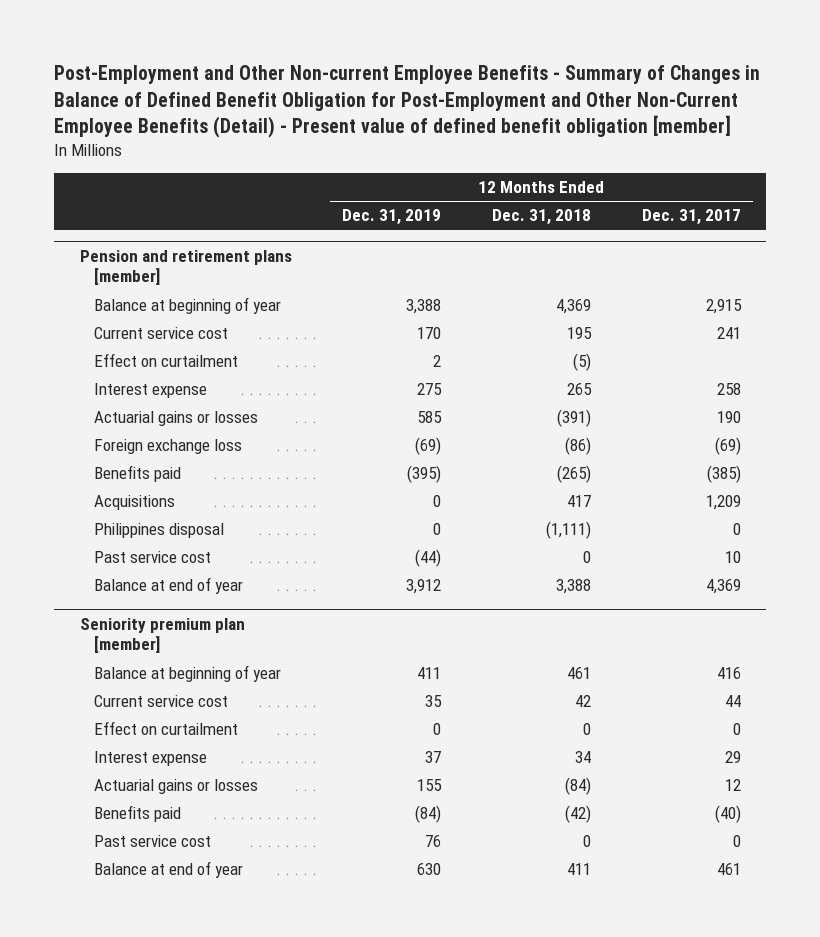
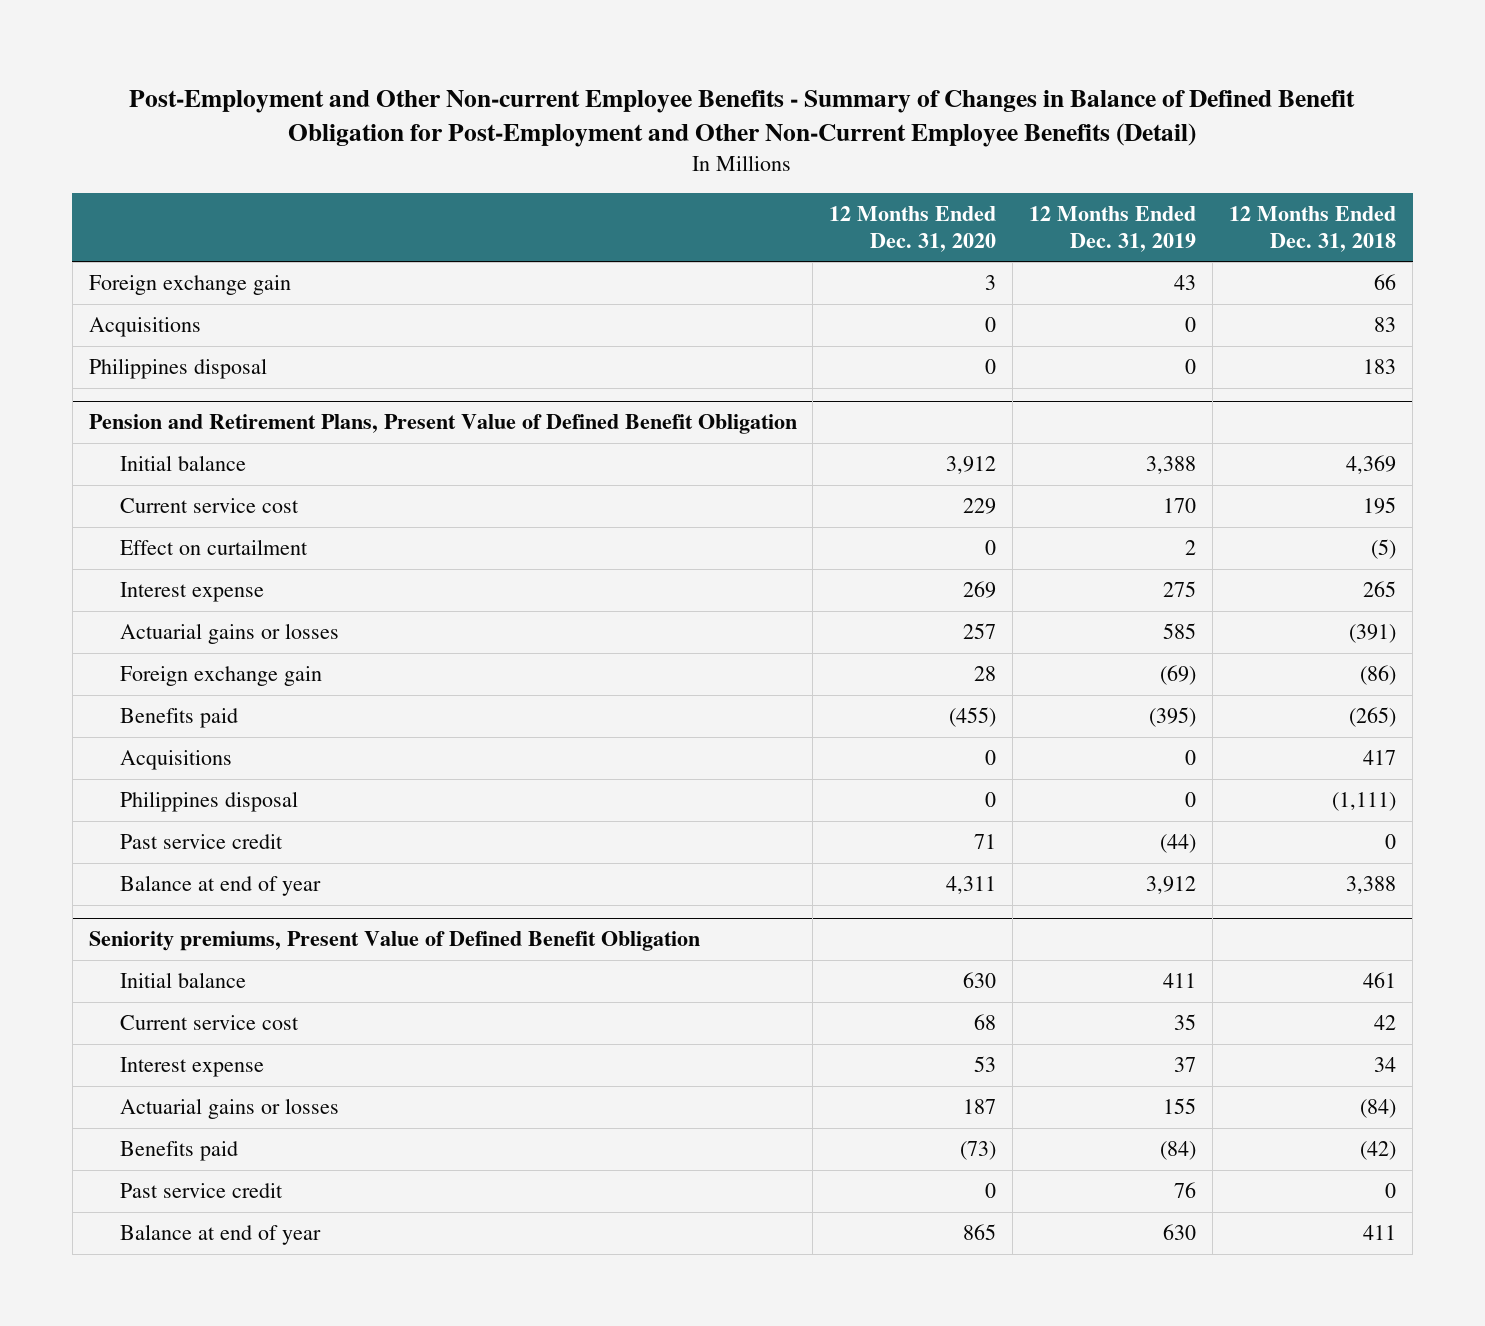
- Post-Employment and Other Non-current Employee Benefits - Summary of Changes in Balance of Defined Benefit Obligation for Post-Employment and Other Non-Current Employee Benefits (Detail) - Present value of defined benefit obligation [member]
+ Post-Employment and Other Non-current Employee Benefits - Summary of Changes in Balance of Defined Benefit Obligation for Post-Employment and Other Non-Current Employee Benefits (Detail)
- | 12 Months Ended Dec. 31, 2019 | 12 Months Ended Dec. 31, 2018 | 12 Months Ended Dec. 31, 2017
+ | 12 Months Ended Dec. 31, 2020 | 12 Months Ended Dec. 31, 2019 | 12 Months Ended Dec. 31, 2018
- Pension and retirement plans [member]
- Balance at beginning of year | 3,388 | 4,369 | 2,915
+ Foreign exchange gain | 3 | 43 | 66
+ Acquisitions | 0 | 0 | 83
+ Philippines disposal | 0 | 0 | 183
+ Pension and Retirement Plans, Present Value of Defined Benefit Obligation
+ Initial balance | 3,912 | 3,388 | 4,369
- Foreign exchange loss | (69) | (86) | (69)
+ Foreign exchange gain | 28 | (69) | (86)
- Past service cost | (44) | 0 | 10
+ Past service credit | 71 | (44) | 0
- Seniority premium plan [member]
- Balance at beginning of year | 411 | 461 | 416
+ Seniority premiums, Present Value of Defined Benefit Obligation
+ Initial balance | 630 | 411 | 461
- Effect on curtailment | 0 | 0 | 0
- Past service cost | 76 | 0 | 0
+ Past service credit | 0 | 76 | 0

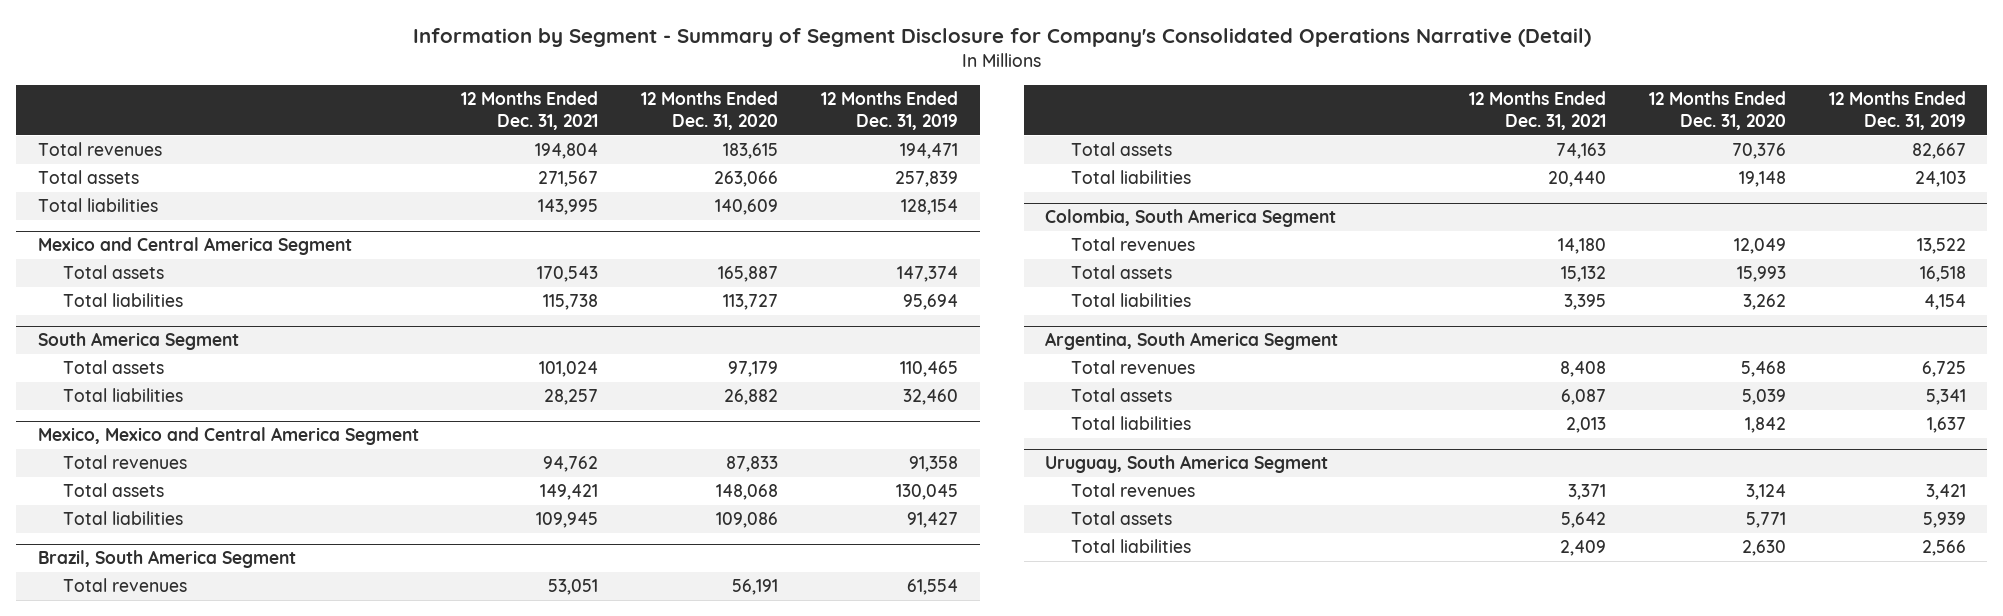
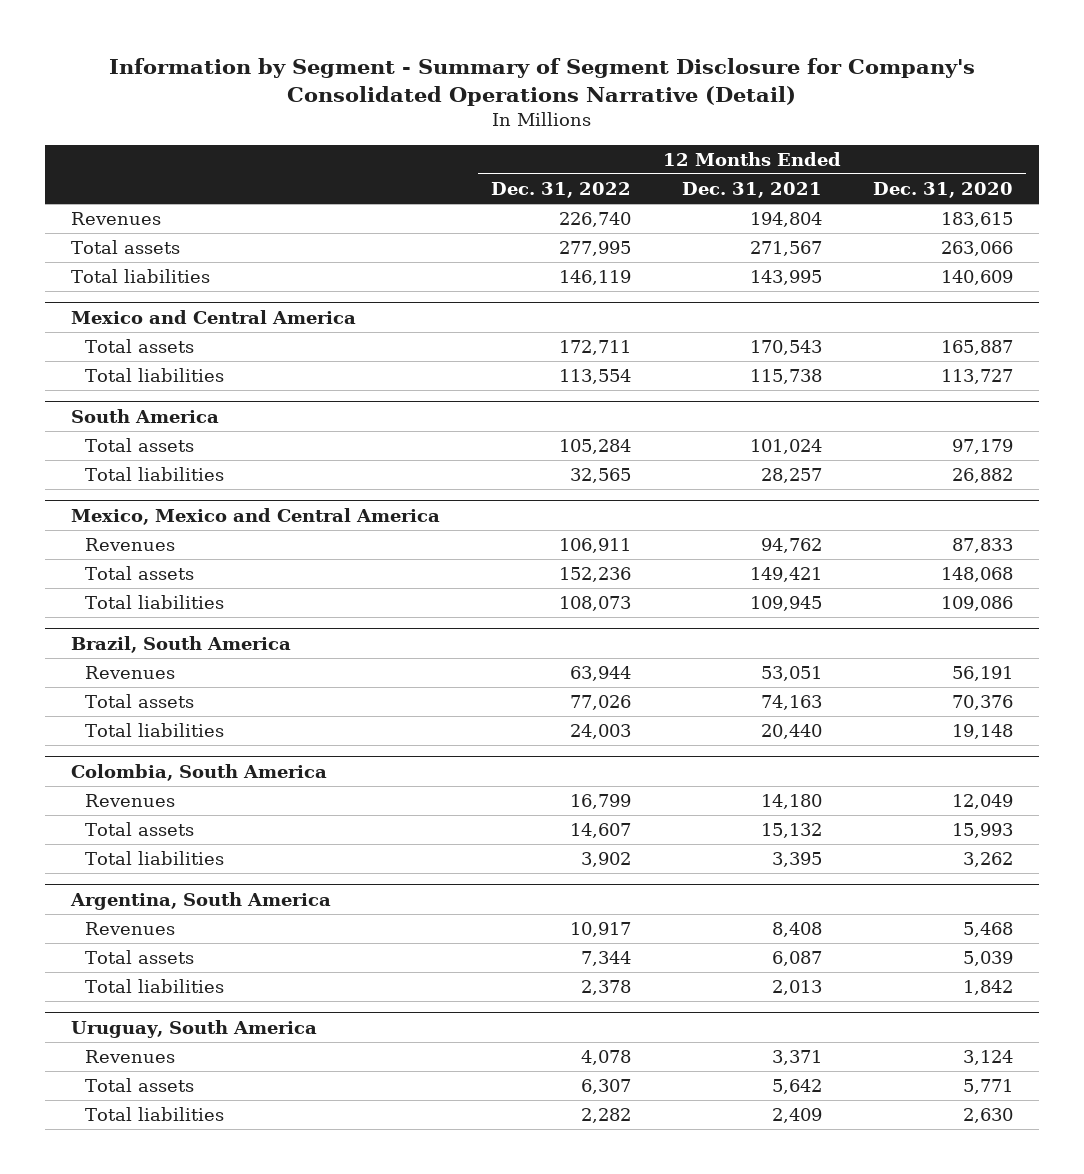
- | 12 Months Ended Dec. 31, 2021 | 12 Months Ended Dec. 31, 2020 | 12 Months Ended Dec. 31, 2019
+ | 12 Months Ended Dec. 31, 2022 | 12 Months Ended Dec. 31, 2021 | 12 Months Ended Dec. 31, 2020
- Total revenues | 194,804 | 183,615 | 194,471
+ Revenues | 226,740 | 194,804 | 183,615
- Mexico and Central America Segment
+ Mexico and Central America
- South America Segment
+ South America
- Mexico, Mexico and Central America Segment
- Total revenues | 94,762 | 87,833 | 91,358
+ Mexico, Mexico and Central America
+ Revenues | 106,911 | 94,762 | 87,833
- Brazil, South America Segment
- Total revenues | 53,051 | 56,191 | 61,554
+ Brazil, South America
+ Revenues | 63,944 | 53,051 | 56,191
- Colombia, South America Segment
- Total revenues | 14,180 | 12,049 | 13,522
+ Colombia, South America
+ Revenues | 16,799 | 14,180 | 12,049
- Argentina, South America Segment
- Total revenues | 8,408 | 5,468 | 6,725
+ Argentina, South America
+ Revenues | 10,917 | 8,408 | 5,468
- Uruguay, South America Segment
- Total revenues | 3,371 | 3,124 | 3,421
+ Uruguay, South America
+ Revenues | 4,078 | 3,371 | 3,124

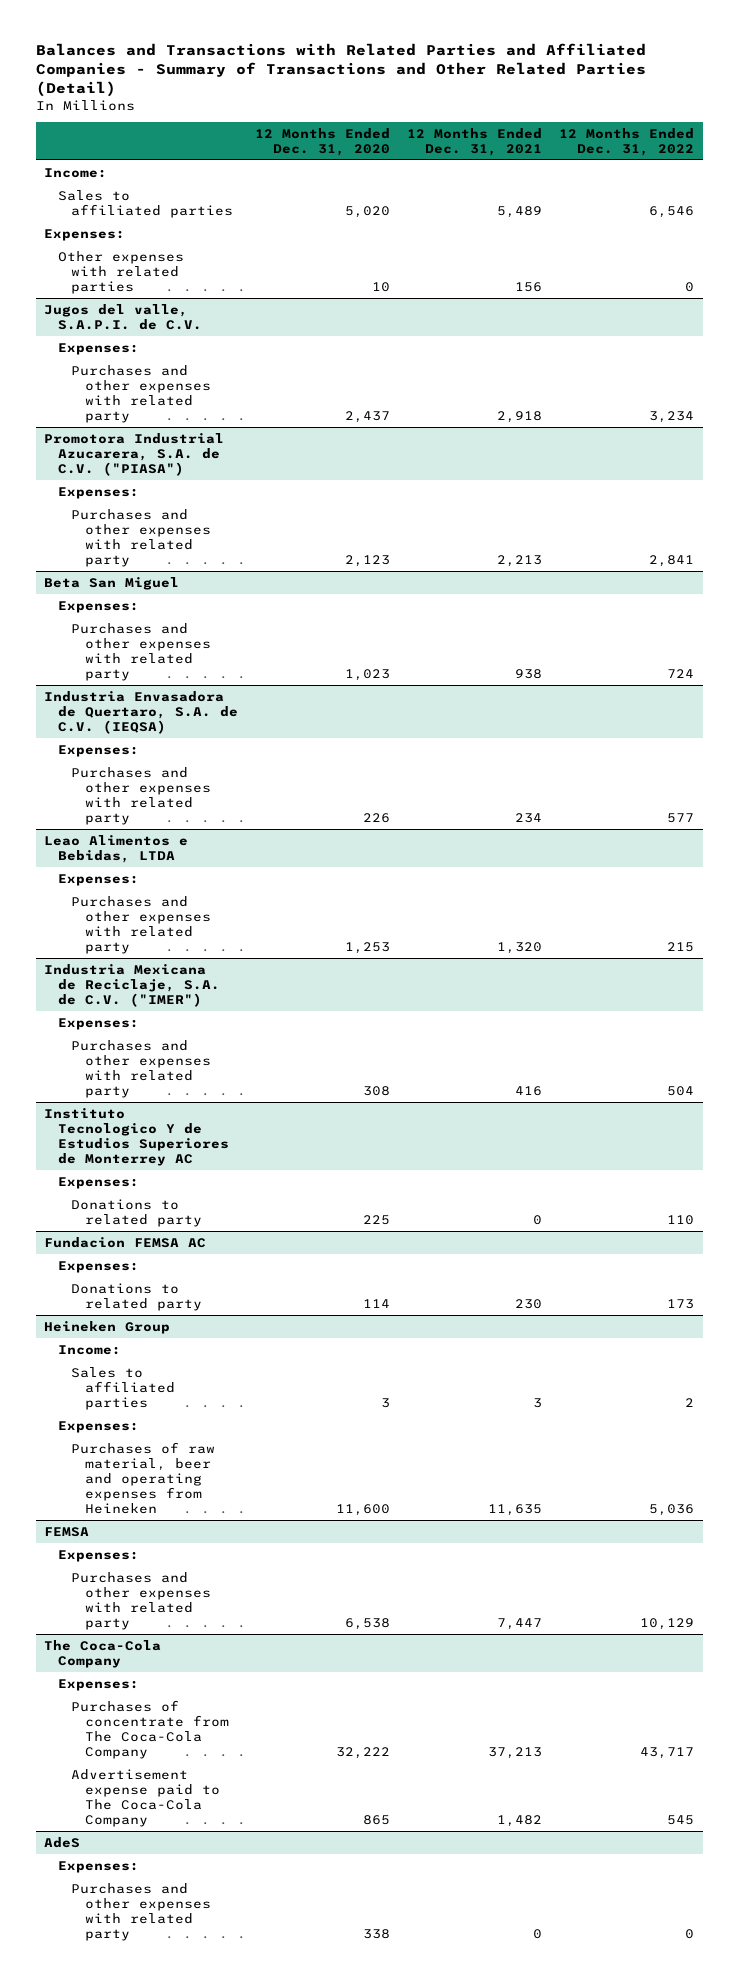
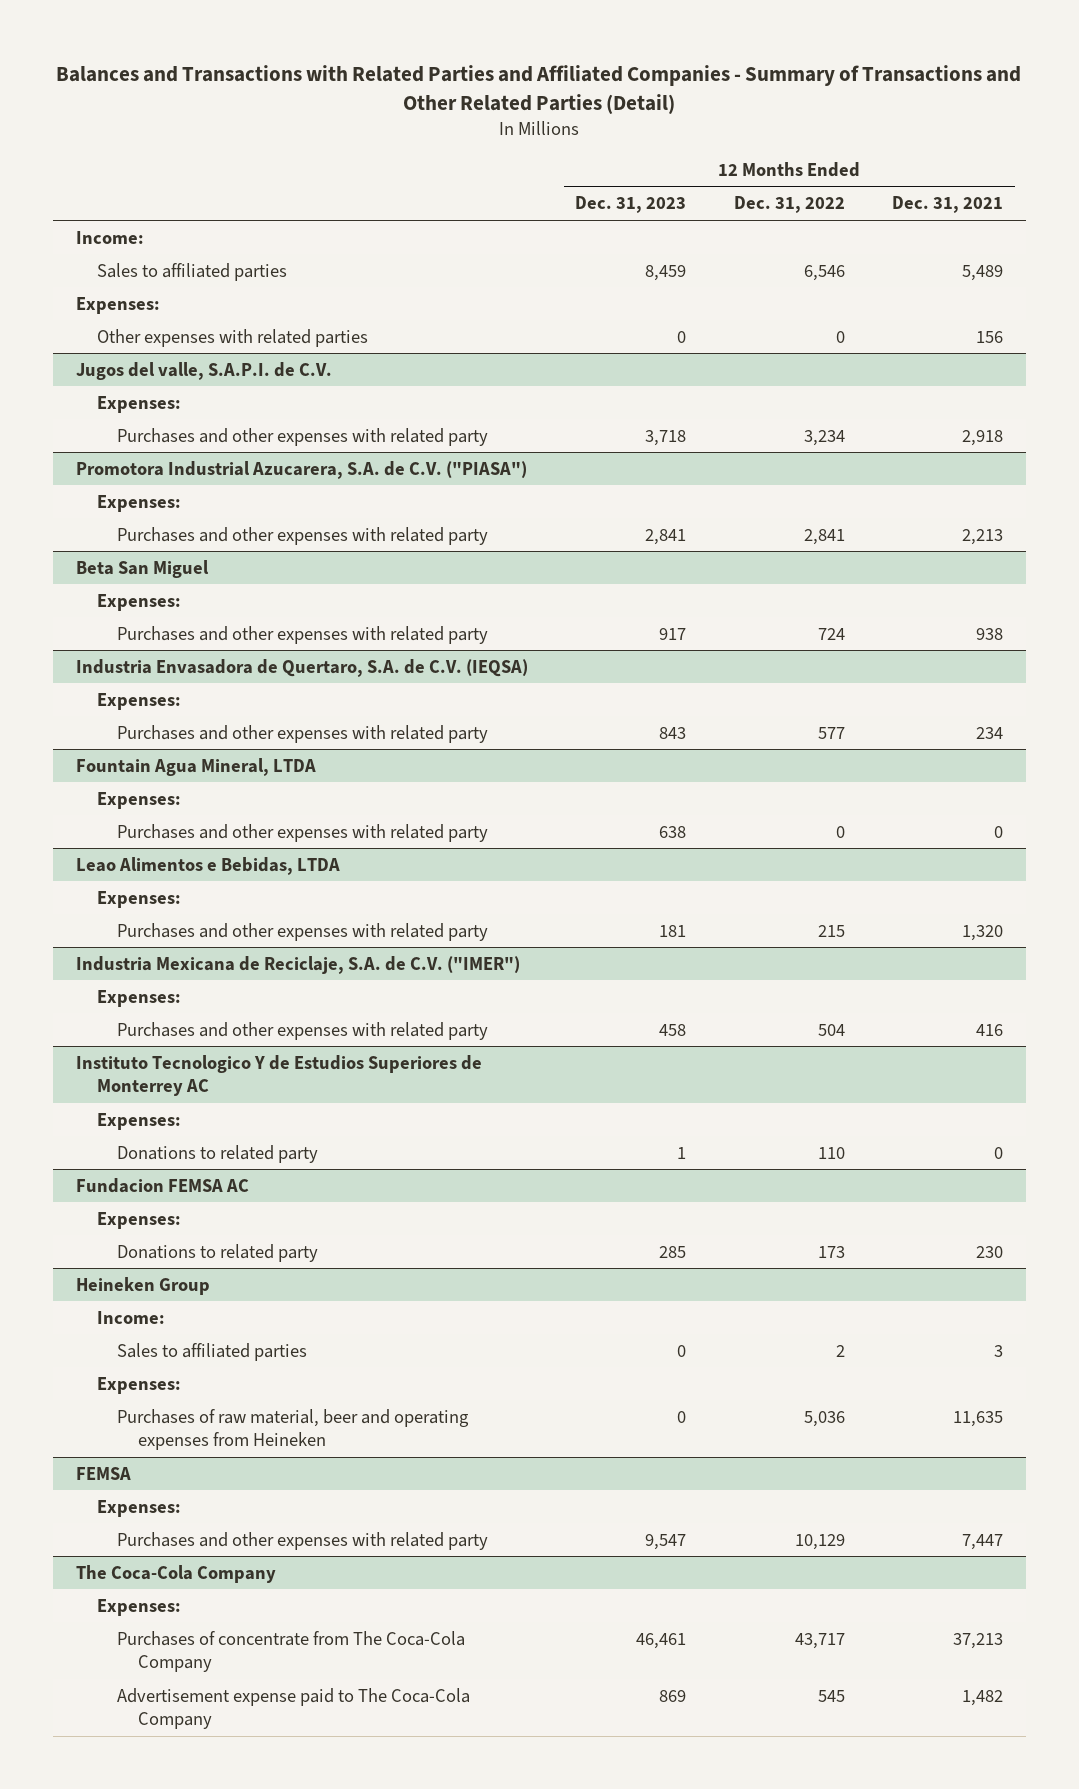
- | 12 Months Ended Dec. 31, 2020 | 12 Months Ended Dec. 31, 2021 | 12 Months Ended Dec. 31, 2022
+ | 12 Months Ended Dec. 31, 2023 | 12 Months Ended Dec. 31, 2022 | 12 Months Ended Dec. 31, 2021
+ Fountain Agua Mineral, LTDA
+ Expenses:
+ Purchases and other expenses with related party | 638 | 0 | 0
- AdeS
- Expenses:
- Purchases and other expenses with related party | 338 | 0 | 0

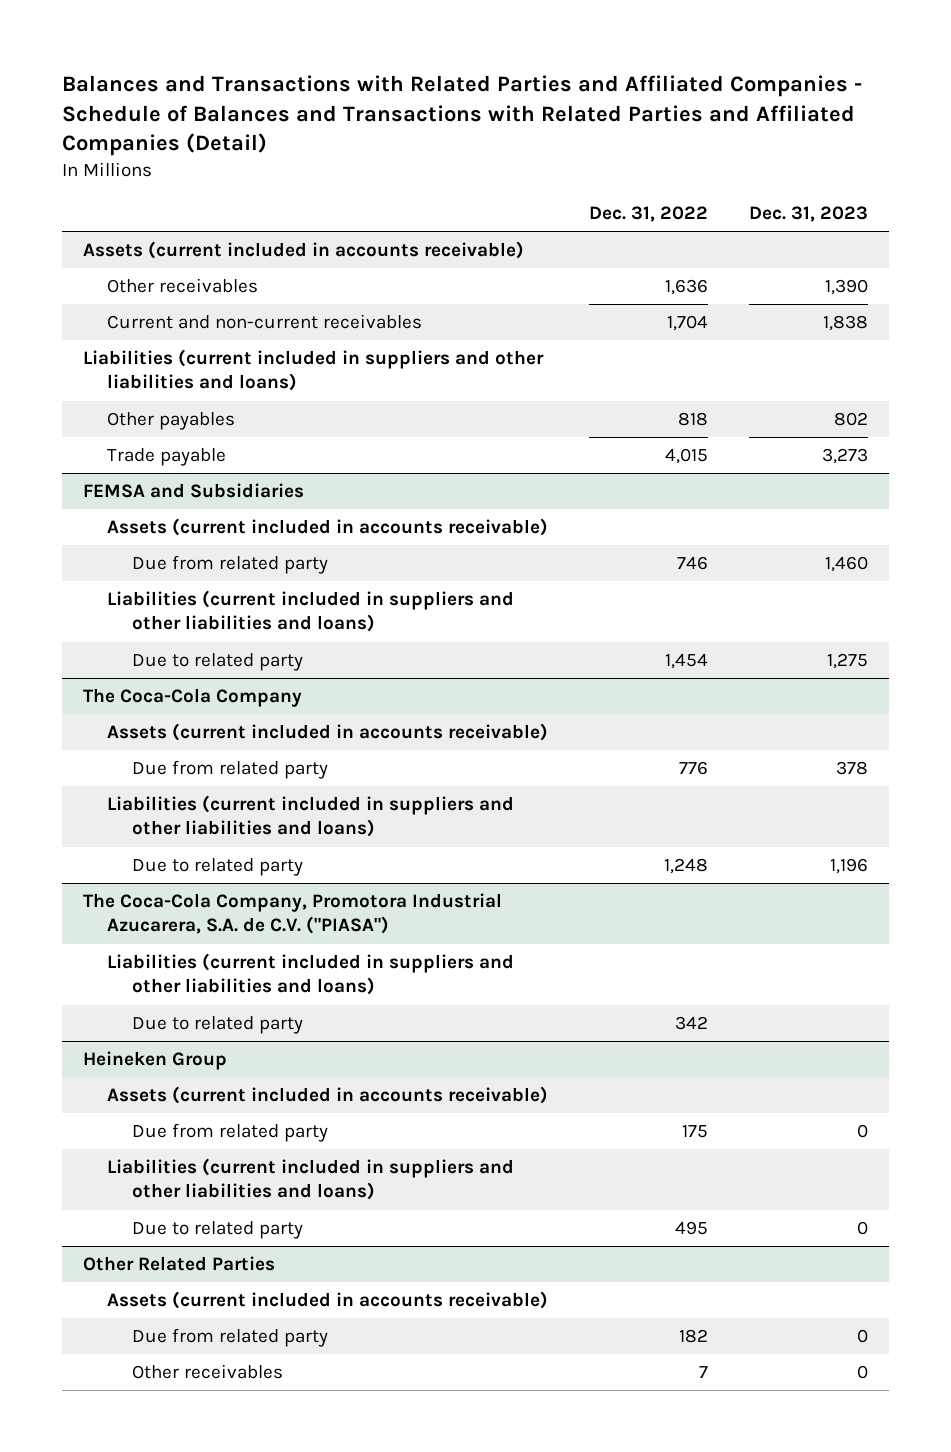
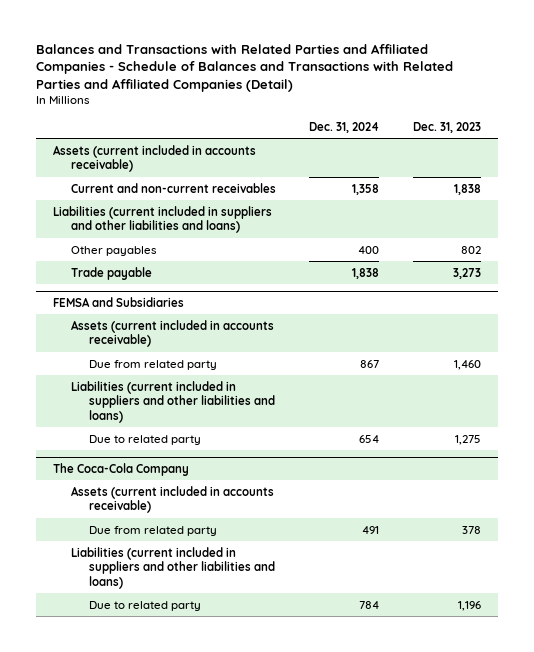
- | Dec. 31, 2022 | Dec. 31, 2023
+ | Dec. 31, 2024 | Dec. 31, 2023
- Other receivables | 1,636 | 1,390
- The Coca-Cola Company, Promotora Industrial Azucarera, S.A. de C.V. ("PIASA")
- Liabilities (current included in suppliers and other liabilities and loans)
- Due to related party | 342 |
- Heineken Group
- Assets (current included in accounts receivable)
- Due from related party | 175 | 0
- Liabilities (current included in suppliers and other liabilities and loans)
- Due to related party | 495 | 0
- Other Related Parties
- Assets (current included in accounts receivable)
- Due from related party | 182 | 0
- Other receivables | 7 | 0

